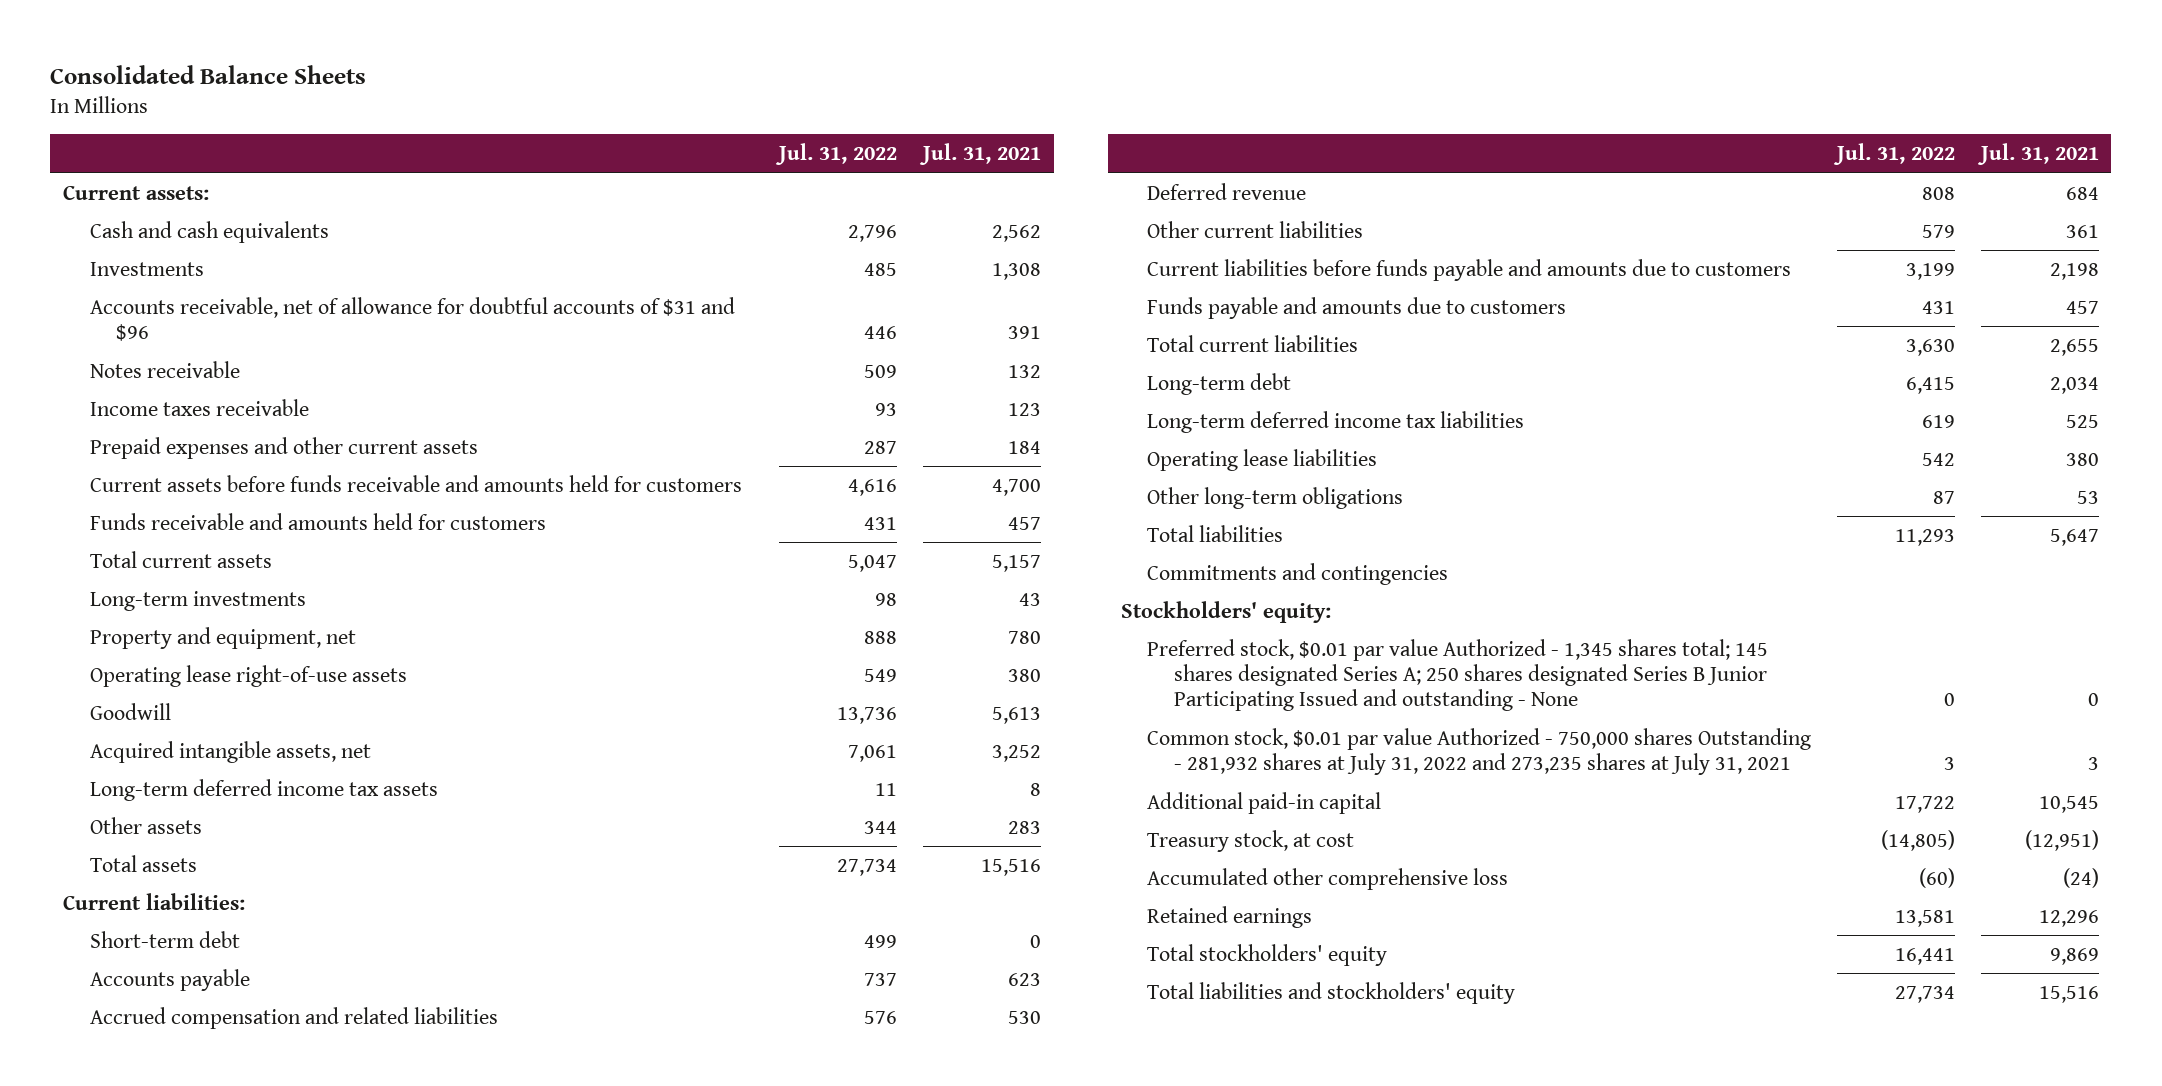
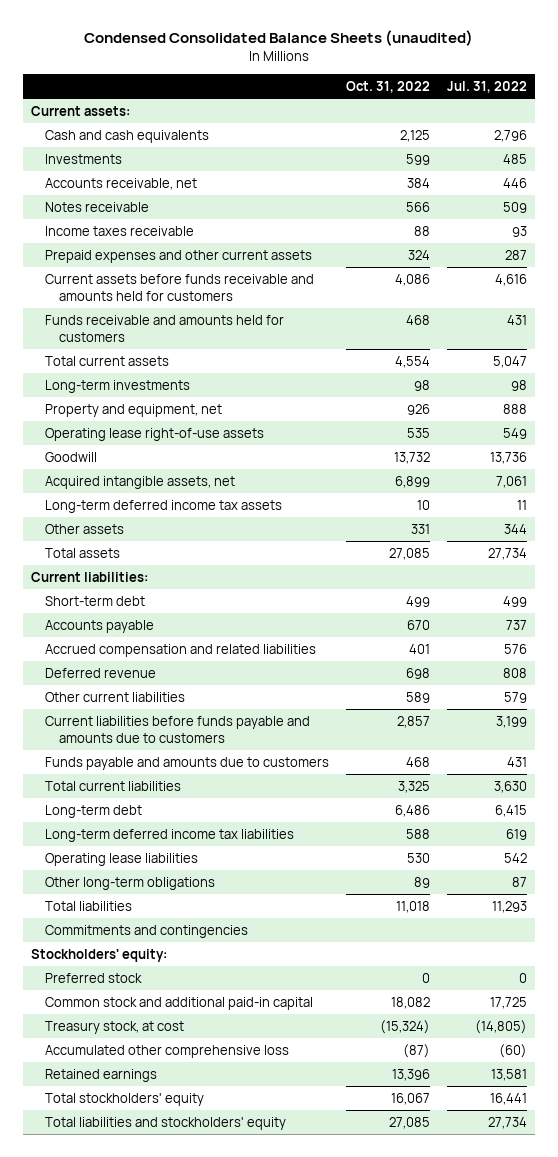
- Consolidated Balance Sheets
+ Condensed Consolidated Balance Sheets (unaudited)
- | Jul. 31, 2022 | Jul. 31, 2021
+ | Oct. 31, 2022 | Jul. 31, 2022
- Accounts receivable, net of allowance for doubtful accounts of $31 and $96 | 446 | 391
+ Accounts receivable, net | 384 | 446
- Preferred stock, $0.01 par value Authorized - 1,345 shares total; 145 shares designated Series A; 250 shares designated Series B Junior Participating Issued and outstanding - None | 0 | 0
- Common stock, $0.01 par value Authorized - 750,000 shares Outstanding - 281,932 shares at July 31, 2022 and 273,235 shares at July 31, 2021 | 3 | 3
- Additional paid-in capital | 17,722 | 10,545
+ Preferred stock | 0 | 0
+ Common stock and additional paid-in capital | 18,082 | 17,725

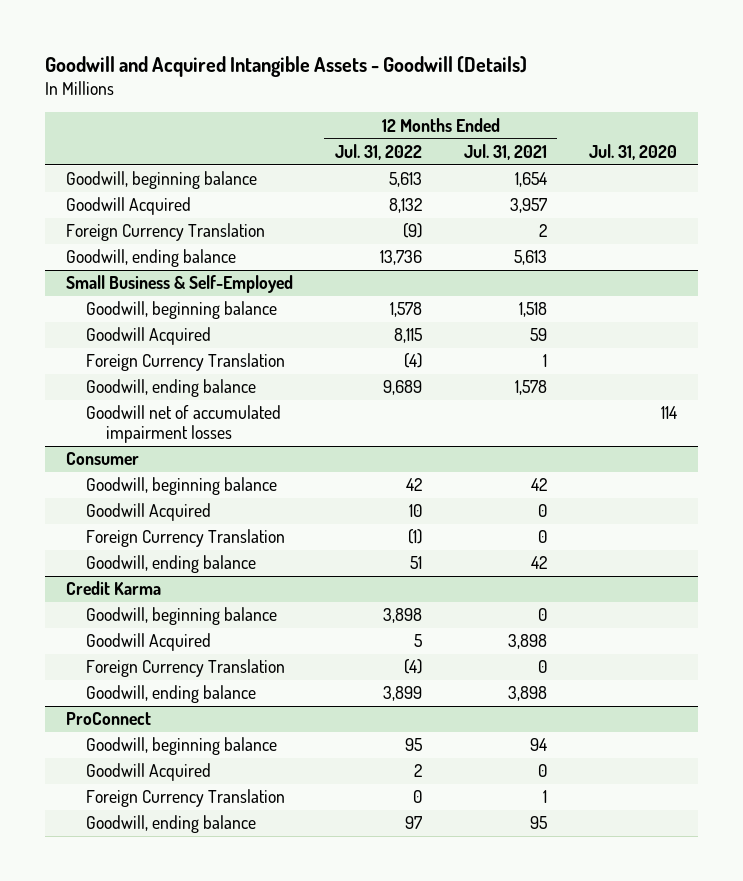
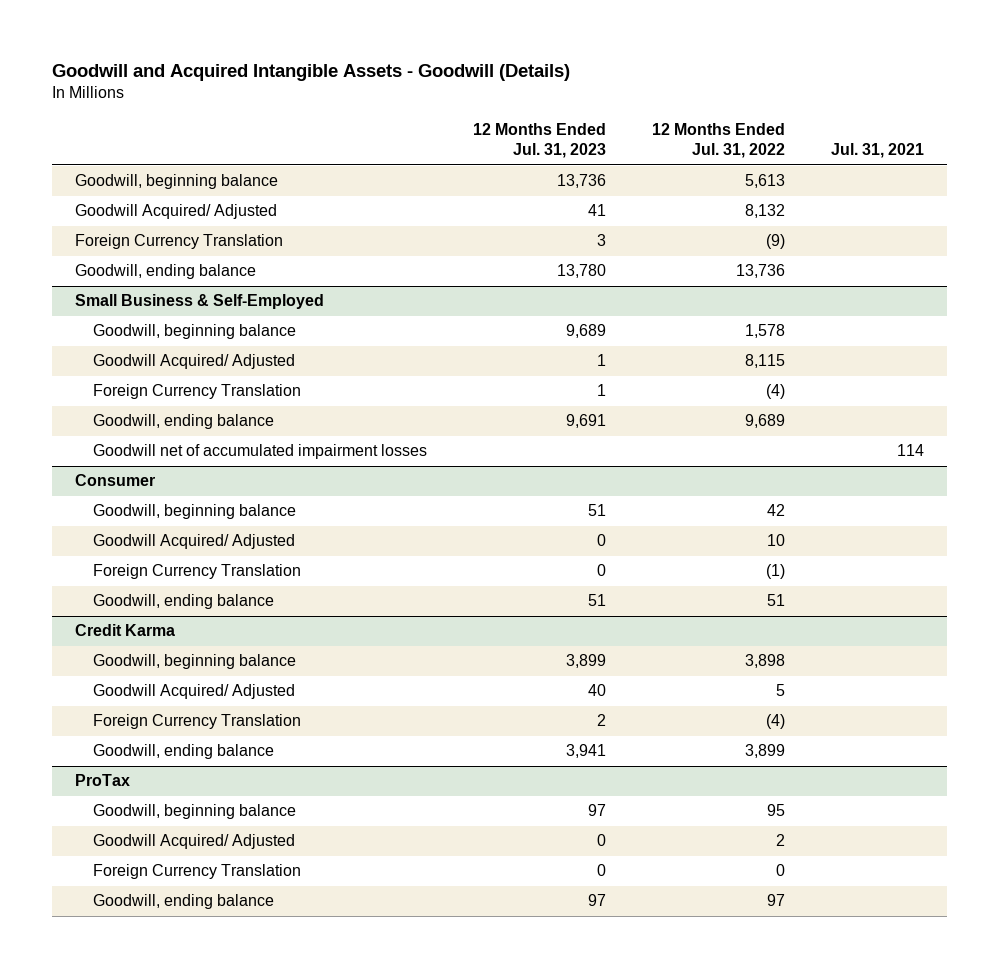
- | 12 Months Ended Jul. 31, 2022 | 12 Months Ended Jul. 31, 2021 | Jul. 31, 2020
+ | 12 Months Ended Jul. 31, 2023 | 12 Months Ended Jul. 31, 2022 | Jul. 31, 2021
- Goodwill Acquired | 8,132 | 3,957 |
+ Goodwill Acquired/ Adjusted | 41 | 8,132 |
@ Small Business & Self-Employed
- Goodwill Acquired | 8,115 | 59 |
+ Goodwill Acquired/ Adjusted | 1 | 8,115 |
@ Consumer
- Goodwill Acquired | 10 | 0 |
+ Goodwill Acquired/ Adjusted | 0 | 10 |
@ Credit Karma
- Goodwill Acquired | 5 | 3,898 |
+ Goodwill Acquired/ Adjusted | 40 | 5 |
- ProConnect
+ ProTax
- Goodwill Acquired | 2 | 0 |
+ Goodwill Acquired/ Adjusted | 0 | 2 |

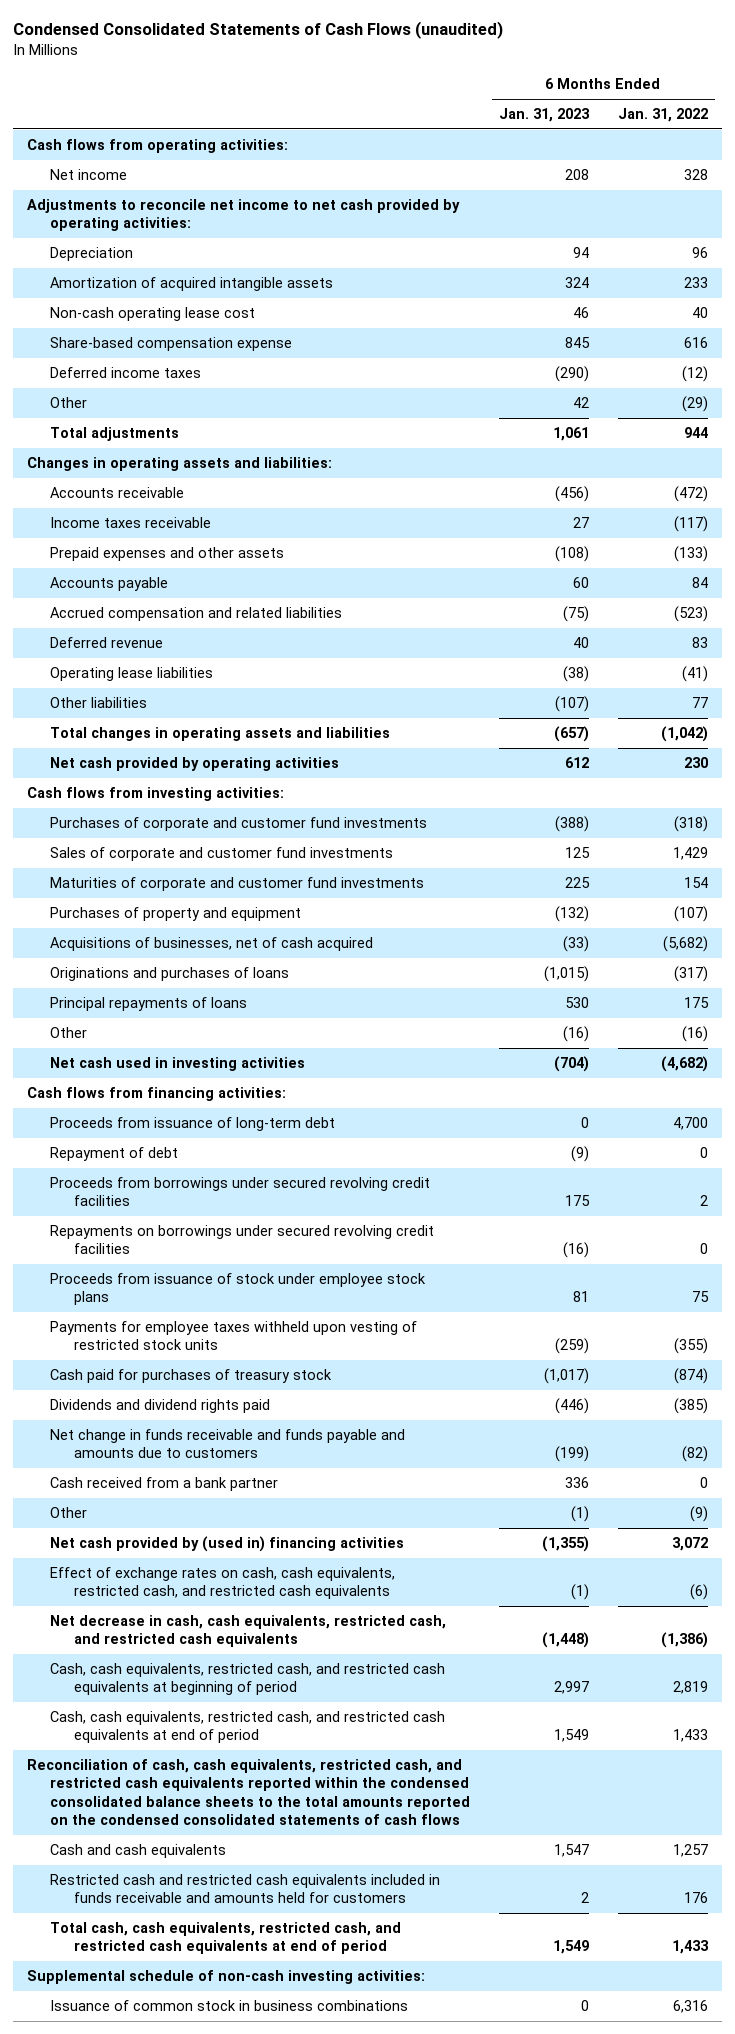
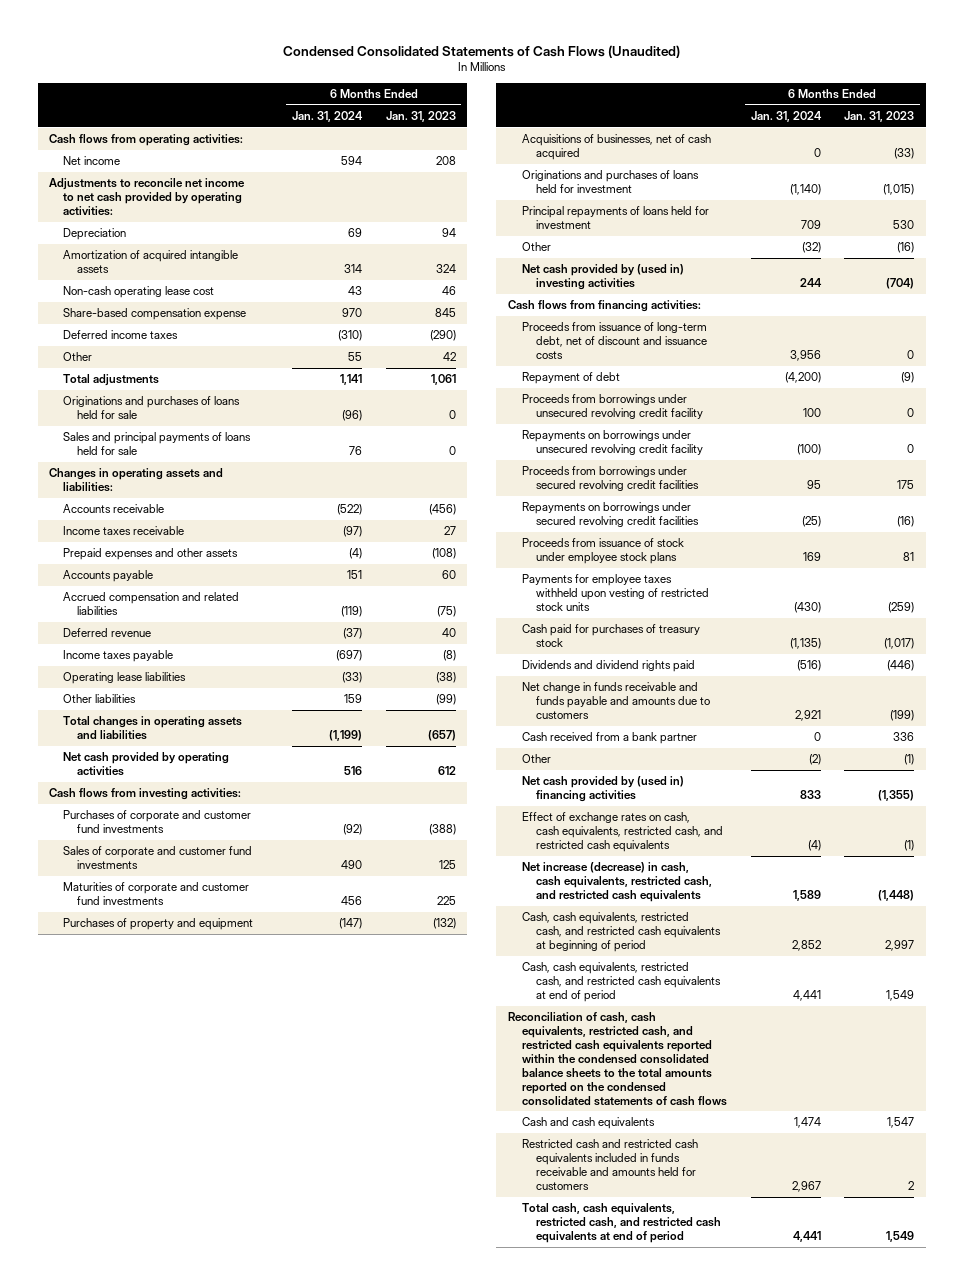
- Condensed Consolidated Statements of Cash Flows (unaudited)
+ Condensed Consolidated Statements of Cash Flows (Unaudited)
- | 6 Months Ended Jan. 31, 2023 | 6 Months Ended Jan. 31, 2022
+ | 6 Months Ended Jan. 31, 2024 | 6 Months Ended Jan. 31, 2023
+ Originations and purchases of loans held for sale | (96) | 0
+ Sales and principal payments of loans held for sale | 76 | 0
+ Income taxes payable | (697) | (8)
- Other liabilities | (107) | 77
+ Other liabilities | 159 | (99)
- Originations and purchases of loans | (1,015) | (317)
- Principal repayments of loans | 530 | 175
+ Originations and purchases of loans held for investment | (1,140) | (1,015)
+ Principal repayments of loans held for investment | 709 | 530
- Net cash used in investing activities | (704) | (4,682)
+ Net cash provided by (used in) investing activities | 244 | (704)
- Proceeds from issuance of long-term debt | 0 | 4,700
+ Proceeds from issuance of long-term debt, net of discount and issuance costs | 3,956 | 0
+ Proceeds from borrowings under unsecured revolving credit facility | 100 | 0
+ Repayments on borrowings under unsecured revolving credit facility | (100) | 0
- Net decrease in cash, cash equivalents, restricted cash, and restricted cash equivalents | (1,448) | (1,386)
+ Net increase (decrease) in cash, cash equivalents, restricted cash, and restricted cash equivalents | 1,589 | (1,448)
- Supplemental schedule of non-cash investing activities:
- Issuance of common stock in business combinations | 0 | 6,316

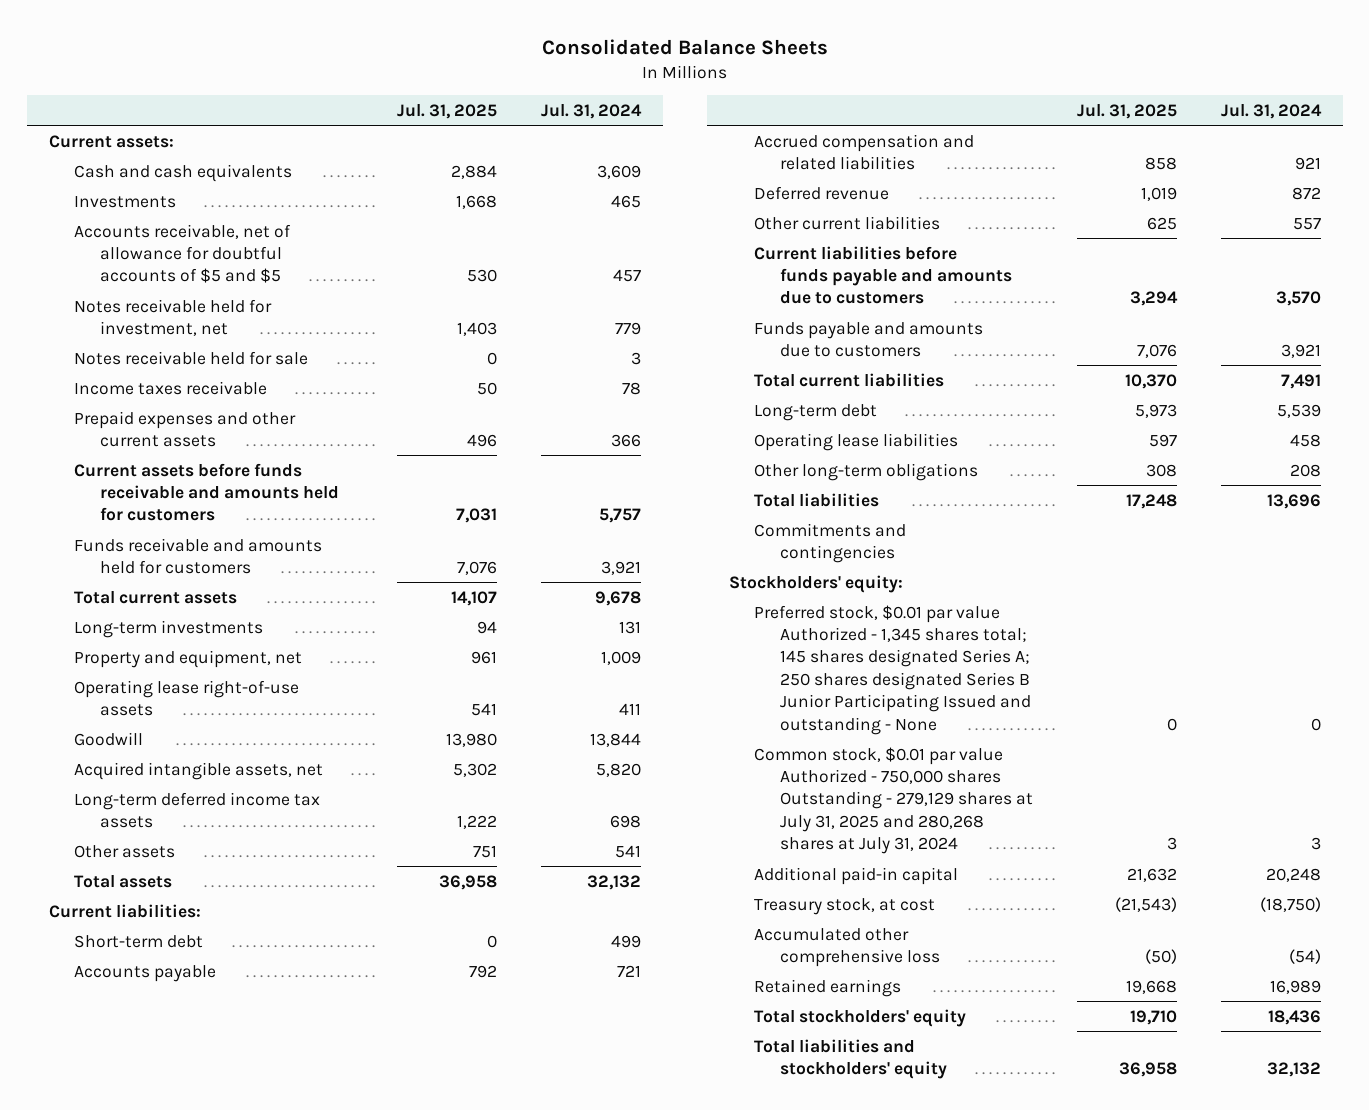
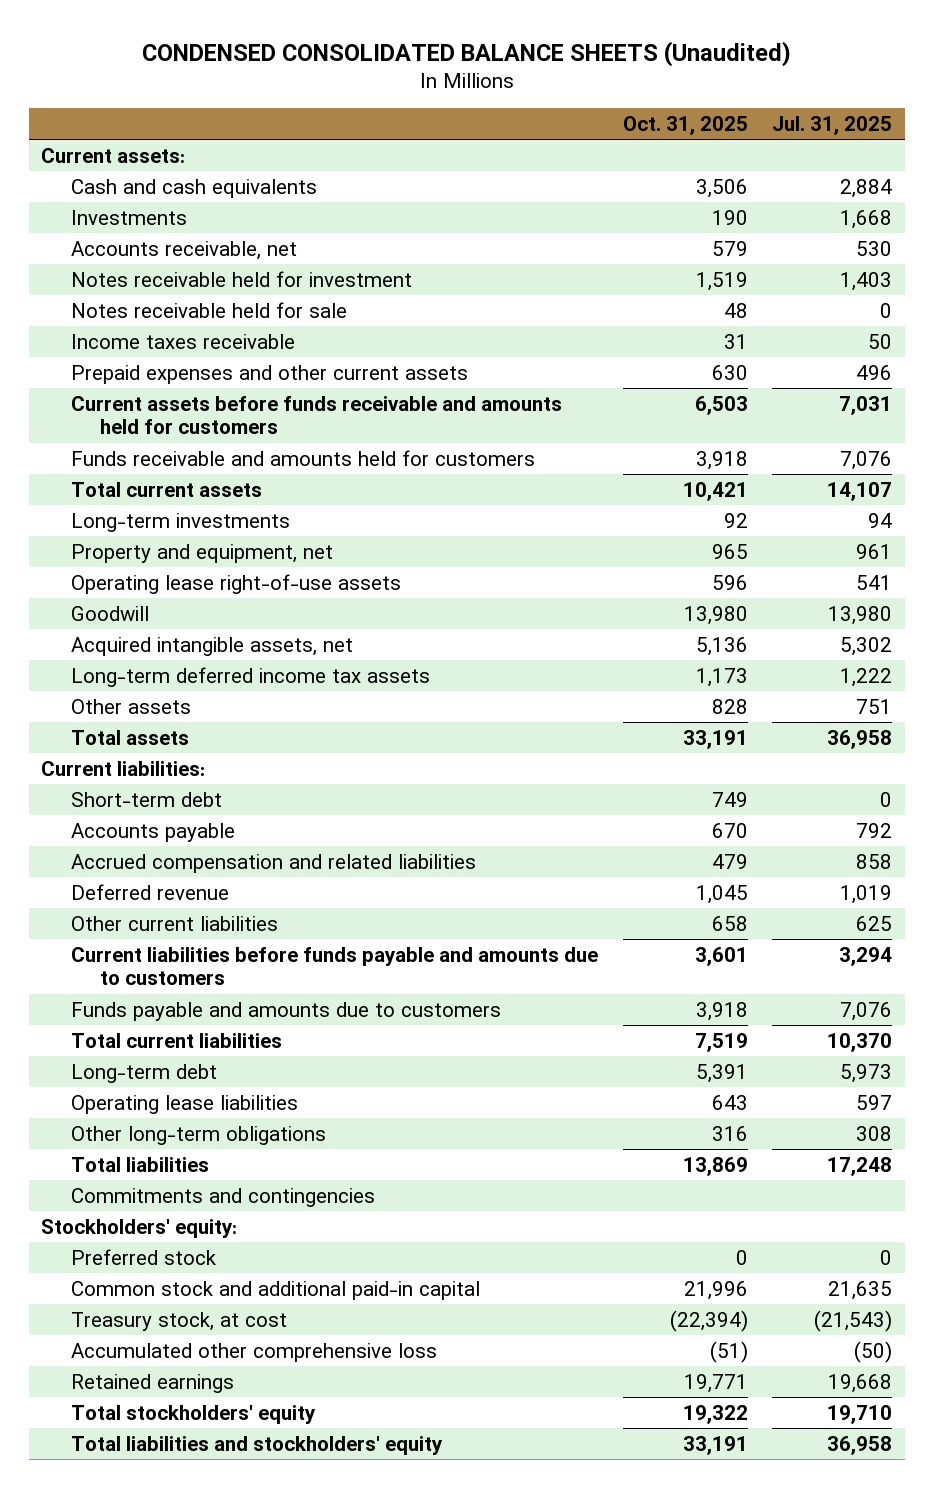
- Consolidated Balance Sheets
+ CONDENSED CONSOLIDATED BALANCE SHEETS (Unaudited)
- | Jul. 31, 2025 | Jul. 31, 2024
+ | Oct. 31, 2025 | Jul. 31, 2025
- Accounts receivable, net of allowance for doubtful accounts of $5 and $5 | 530 | 457
- Notes receivable held for investment, net | 1,403 | 779
+ Accounts receivable, net | 579 | 530
+ Notes receivable held for investment | 1,519 | 1,403
- Preferred stock, $0.01 par value Authorized - 1,345 shares total; 145 shares designated Series A; 250 shares designated Series B Junior Participating Issued and outstanding - None | 0 | 0
- Common stock, $0.01 par value Authorized - 750,000 shares Outstanding - 279,129 shares at July 31, 2025 and 280,268 shares at July 31, 2024 | 3 | 3
- Additional paid-in capital | 21,632 | 20,248
+ Preferred stock | 0 | 0
+ Common stock and additional paid-in capital | 21,996 | 21,635

